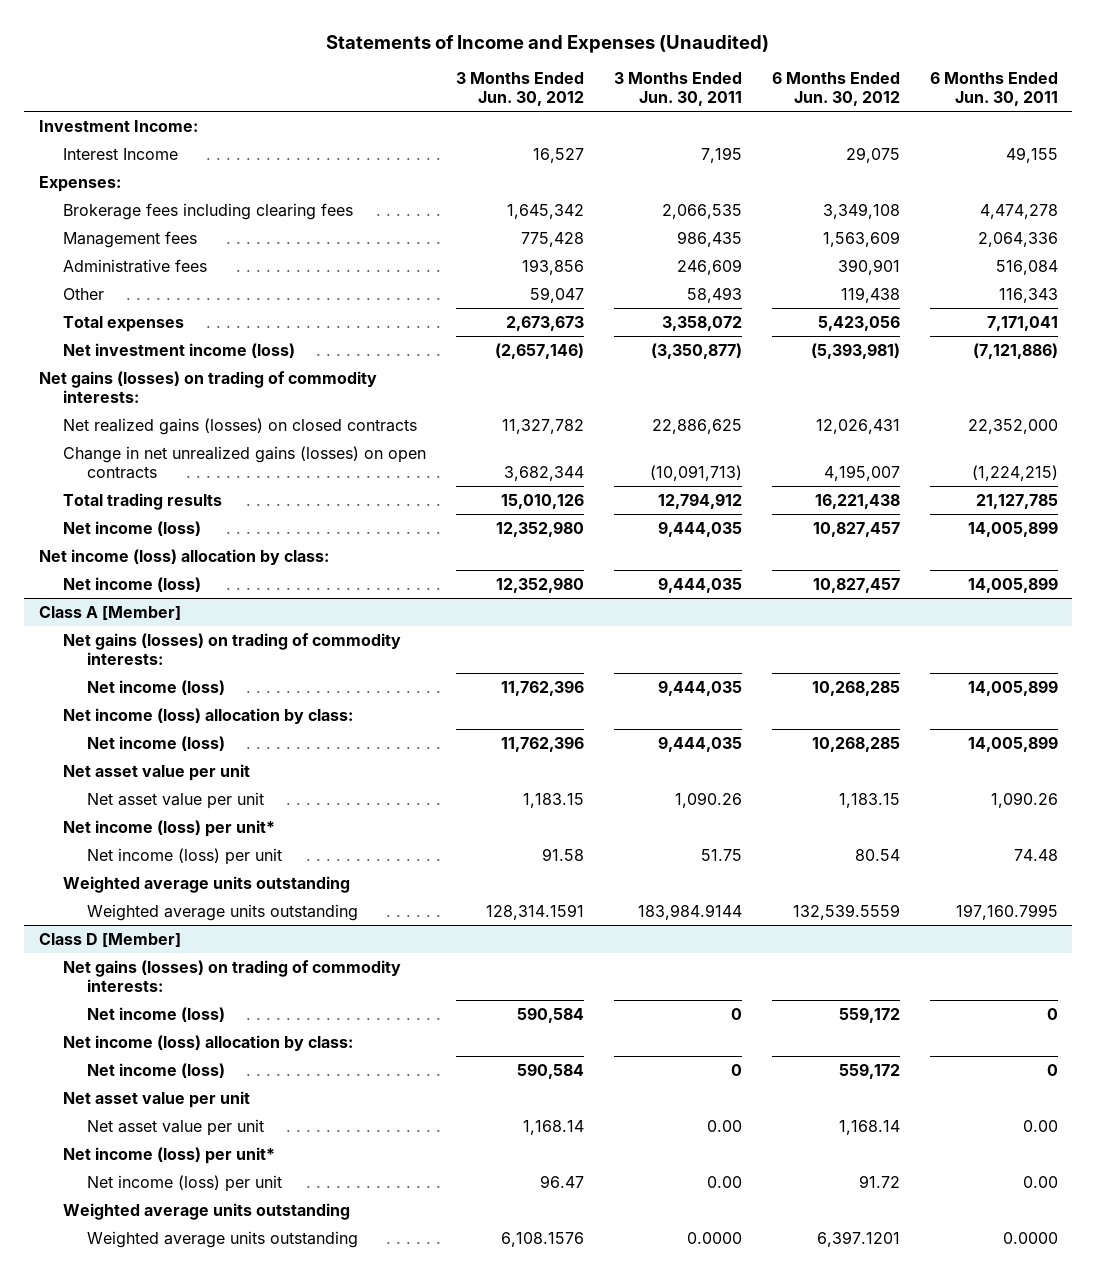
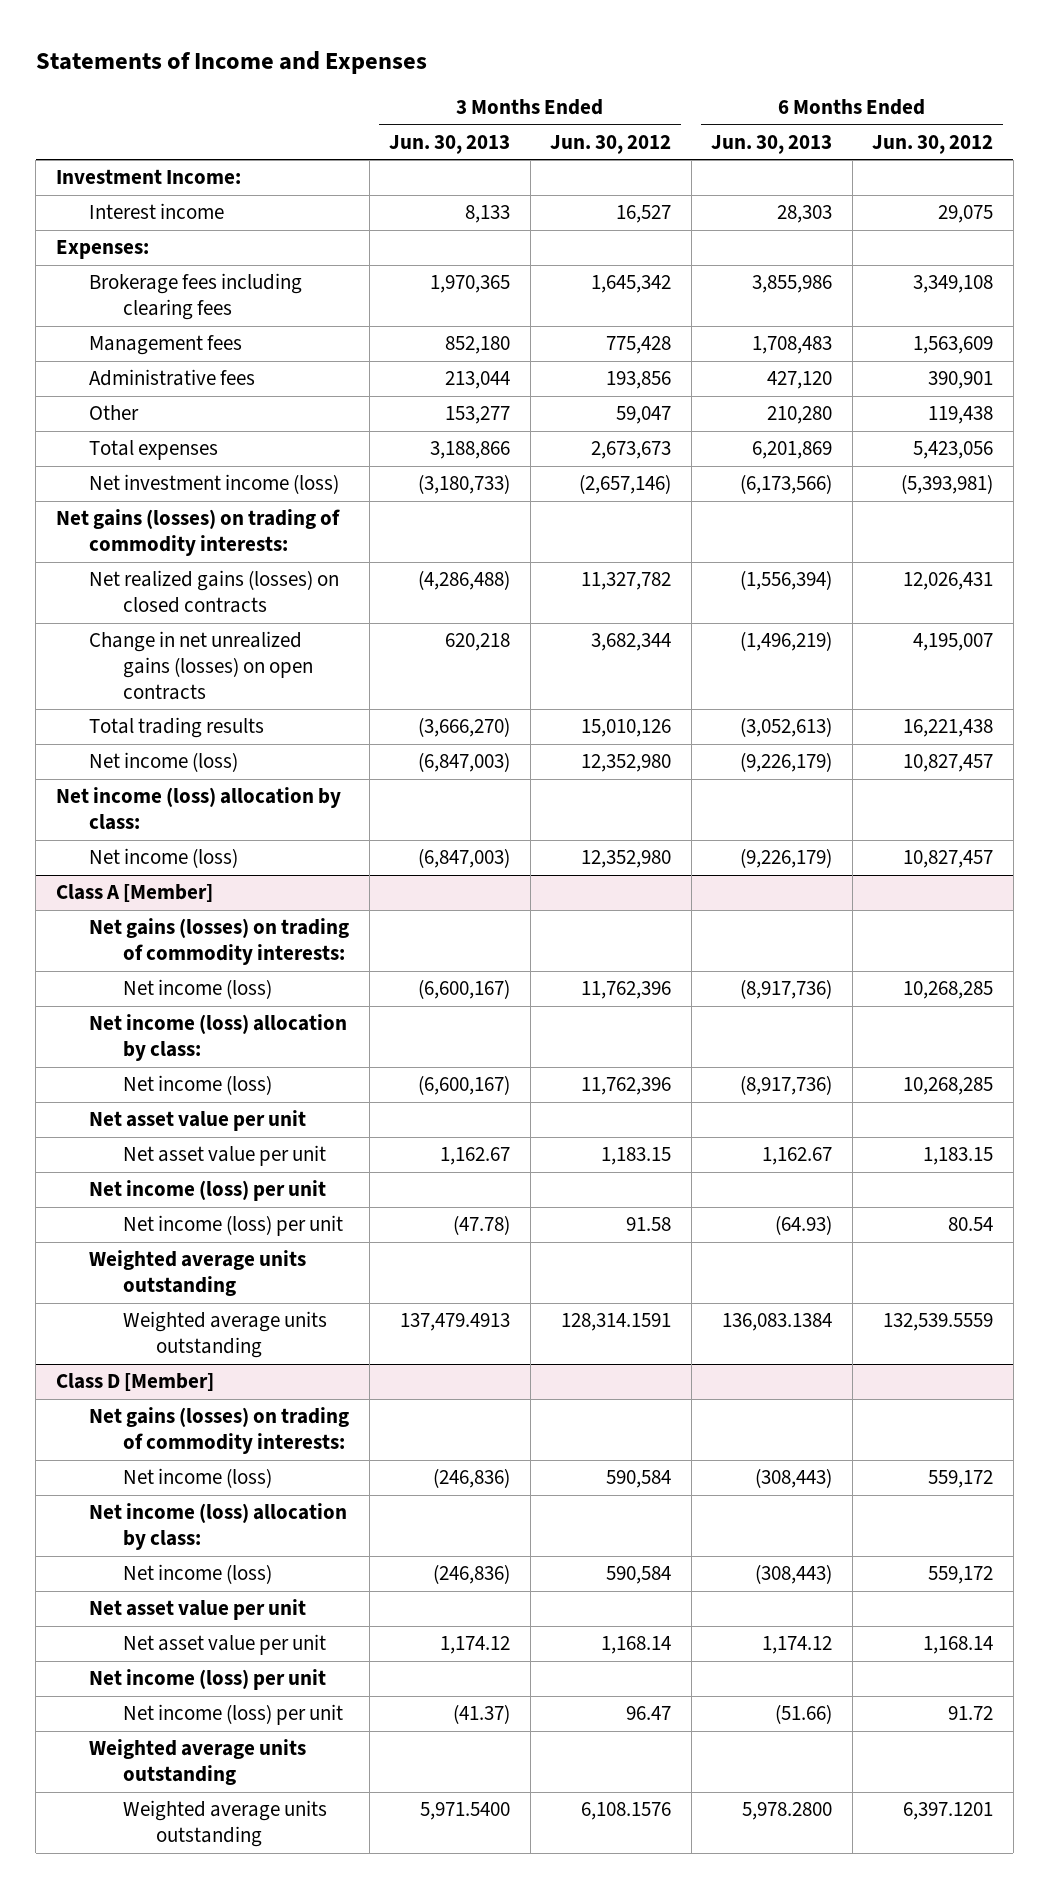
- Statements of Income and Expenses (Unaudited)
+ Statements of Income and Expenses
- | 3 Months Ended Jun. 30, 2012 | 3 Months Ended Jun. 30, 2011 | 6 Months Ended Jun. 30, 2012 | 6 Months Ended Jun. 30, 2011
+ | 3 Months Ended Jun. 30, 2013 | 3 Months Ended Jun. 30, 2012 | 6 Months Ended Jun. 30, 2013 | 6 Months Ended Jun. 30, 2012
- Interest Income | 16,527 | 7,195 | 29,075 | 49,155
+ Interest income | 8,133 | 16,527 | 28,303 | 29,075
@ Class A [Member]
- Net income (loss) per unit*
+ Net income (loss) per unit
@ Class D [Member]
- Net income (loss) per unit*
+ Net income (loss) per unit

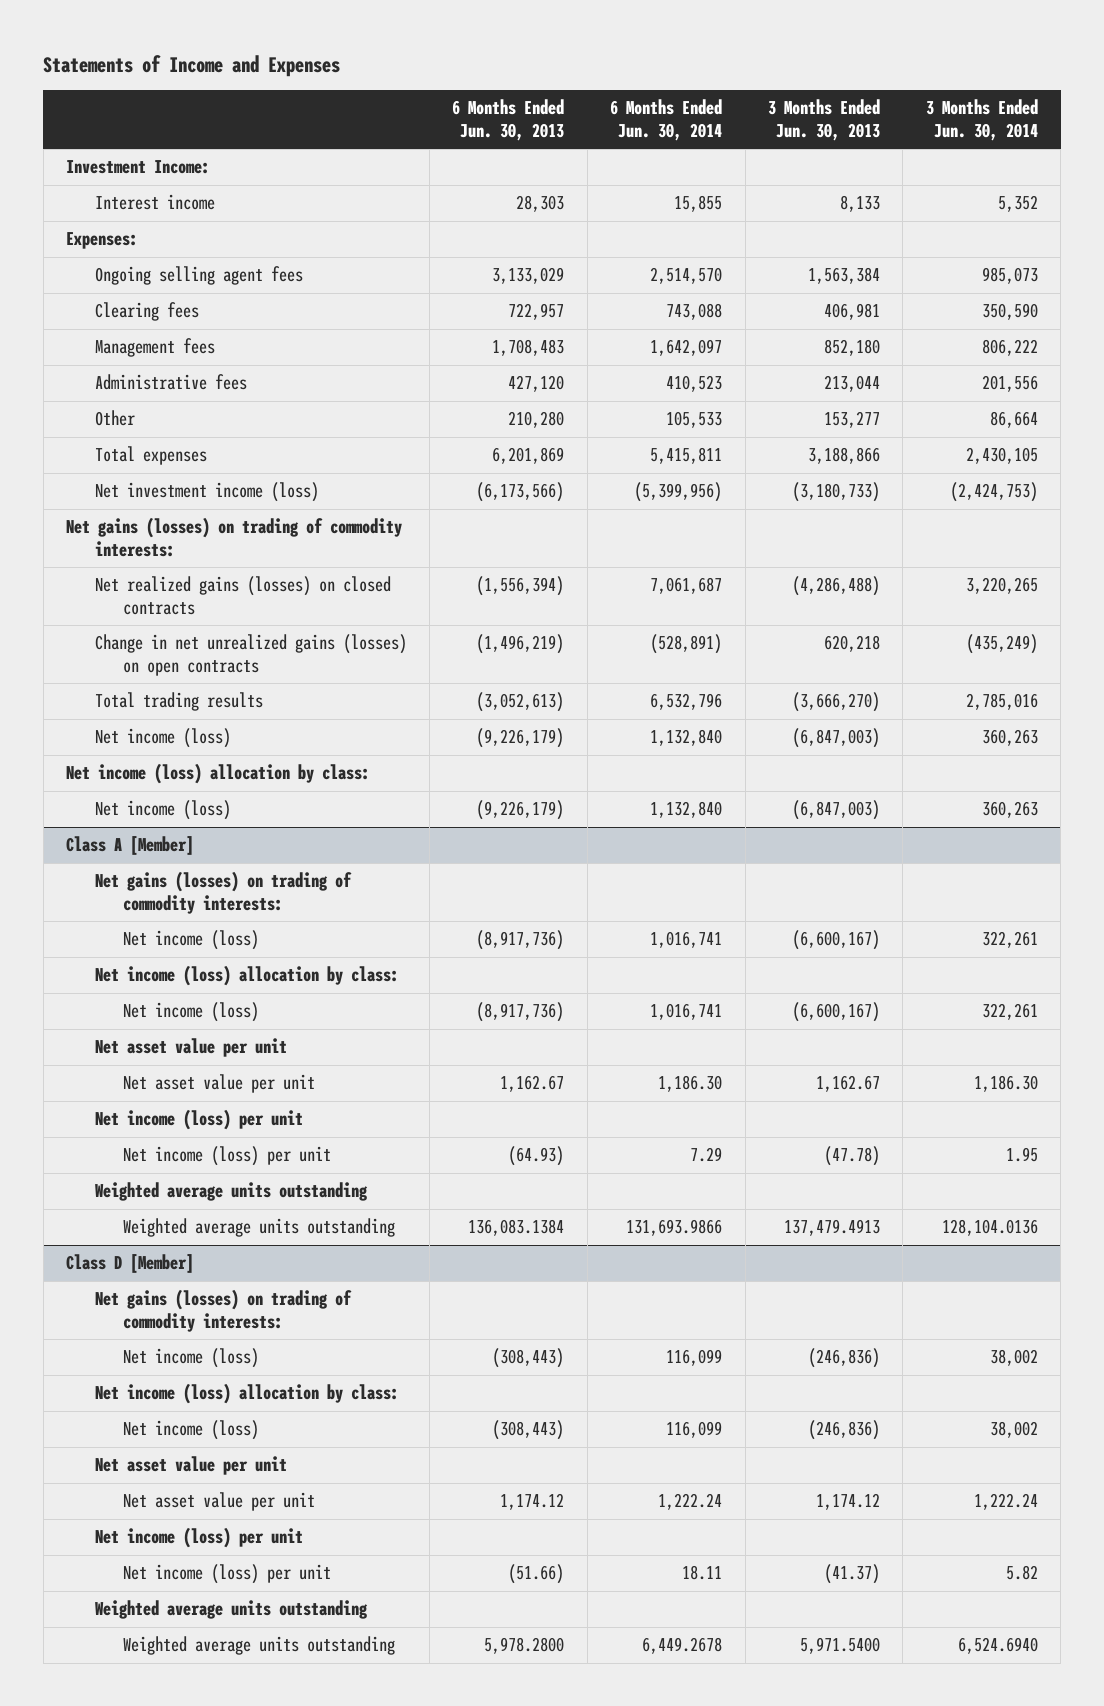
- | 3 Months Ended Jun. 30, 2013 | 3 Months Ended Jun. 30, 2012 | 6 Months Ended Jun. 30, 2013 | 6 Months Ended Jun. 30, 2012
+ | 6 Months Ended Jun. 30, 2013 | 6 Months Ended Jun. 30, 2014 | 3 Months Ended Jun. 30, 2013 | 3 Months Ended Jun. 30, 2014
- Brokerage fees including clearing fees | 1,970,365 | 1,645,342 | 3,855,986 | 3,349,108
+ Ongoing selling agent fees | 3,133,029 | 2,514,570 | 1,563,384 | 985,073
+ Clearing fees | 722,957 | 743,088 | 406,981 | 350,590

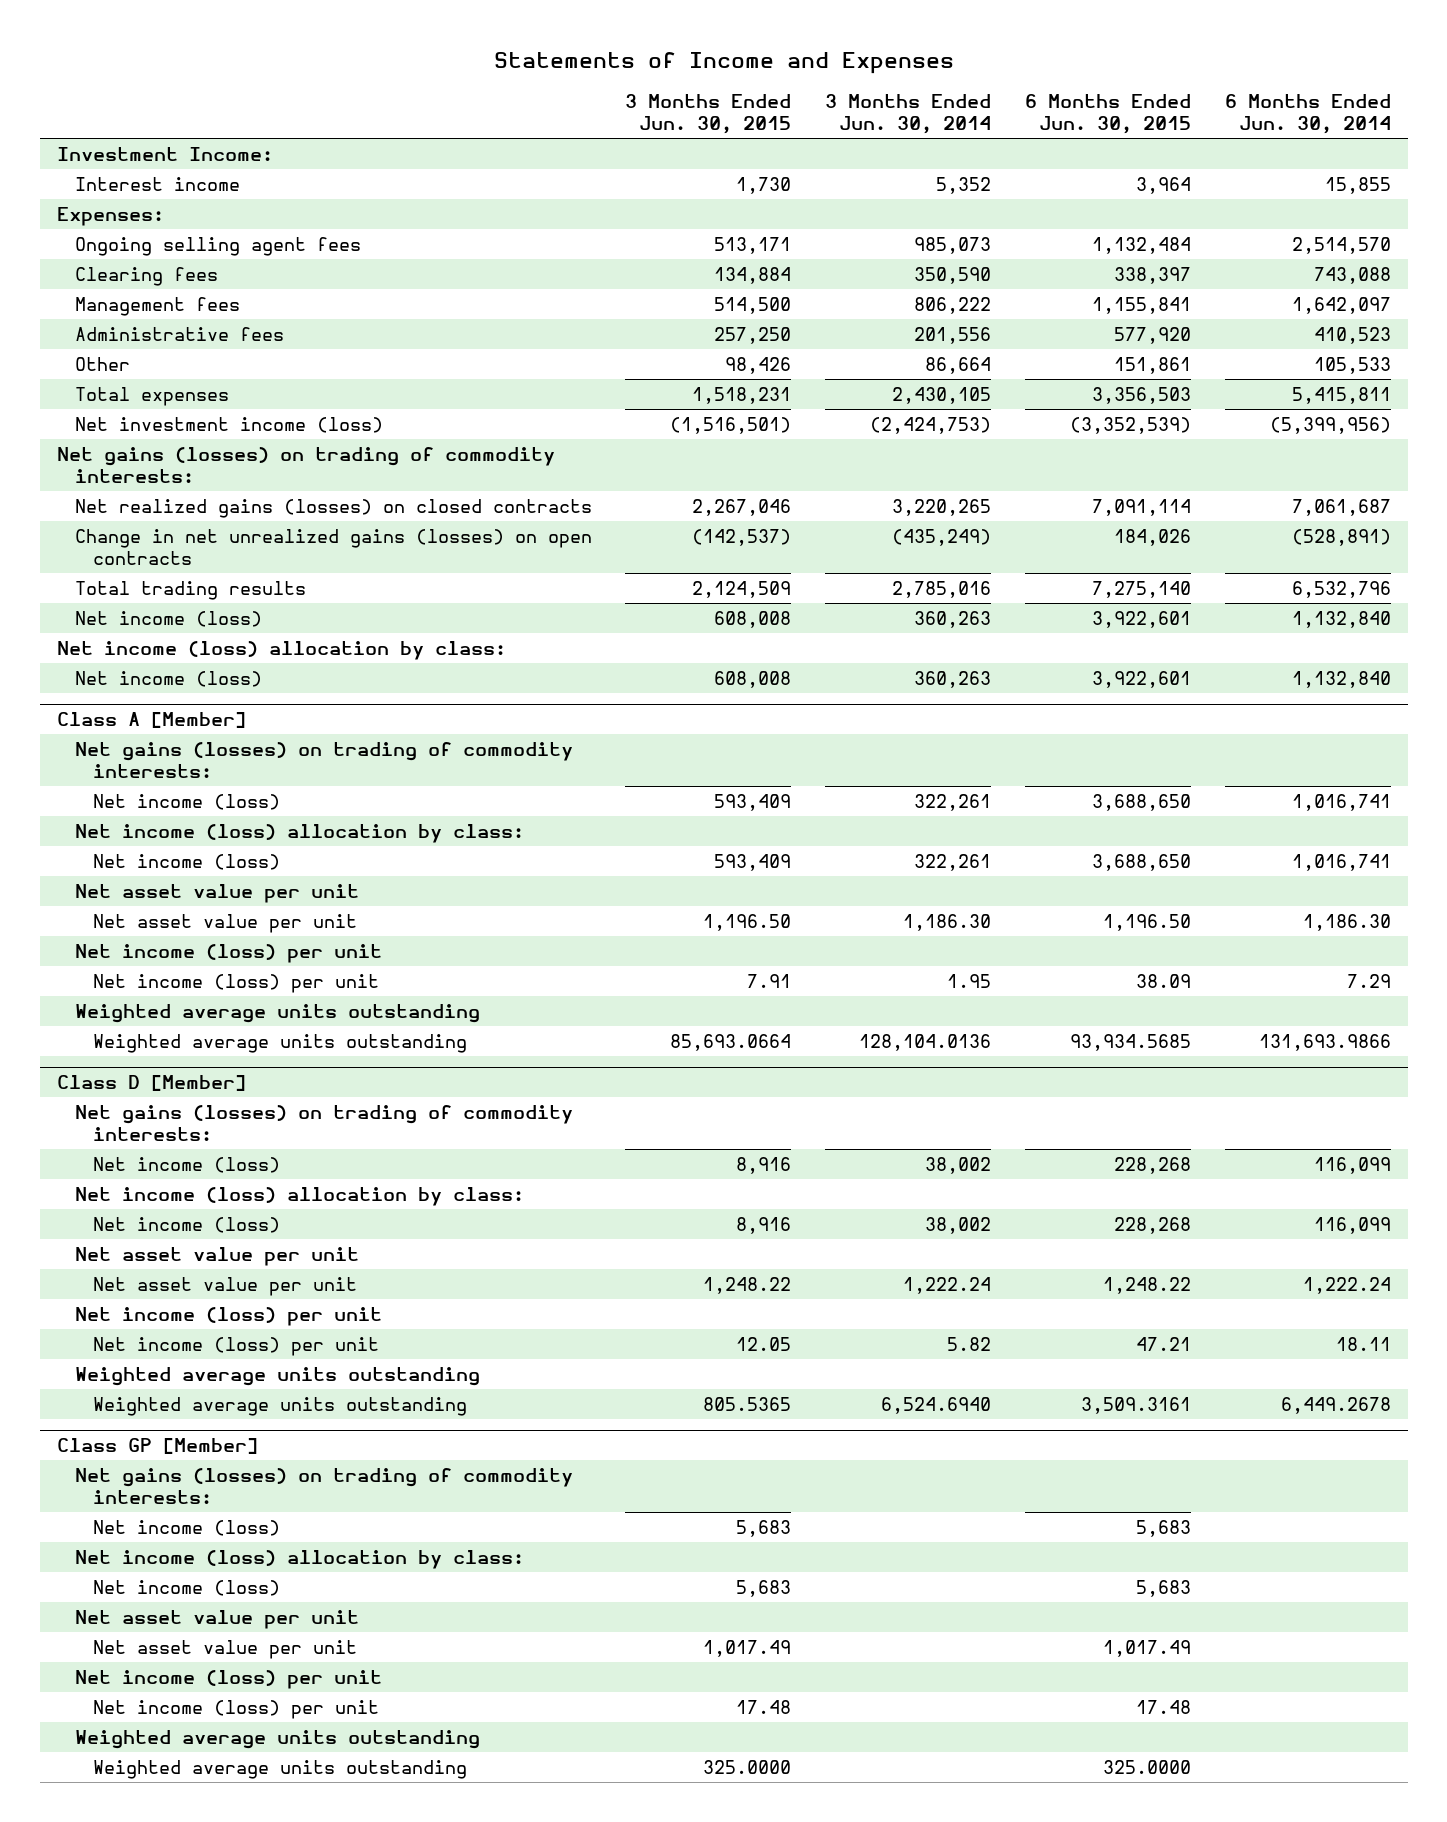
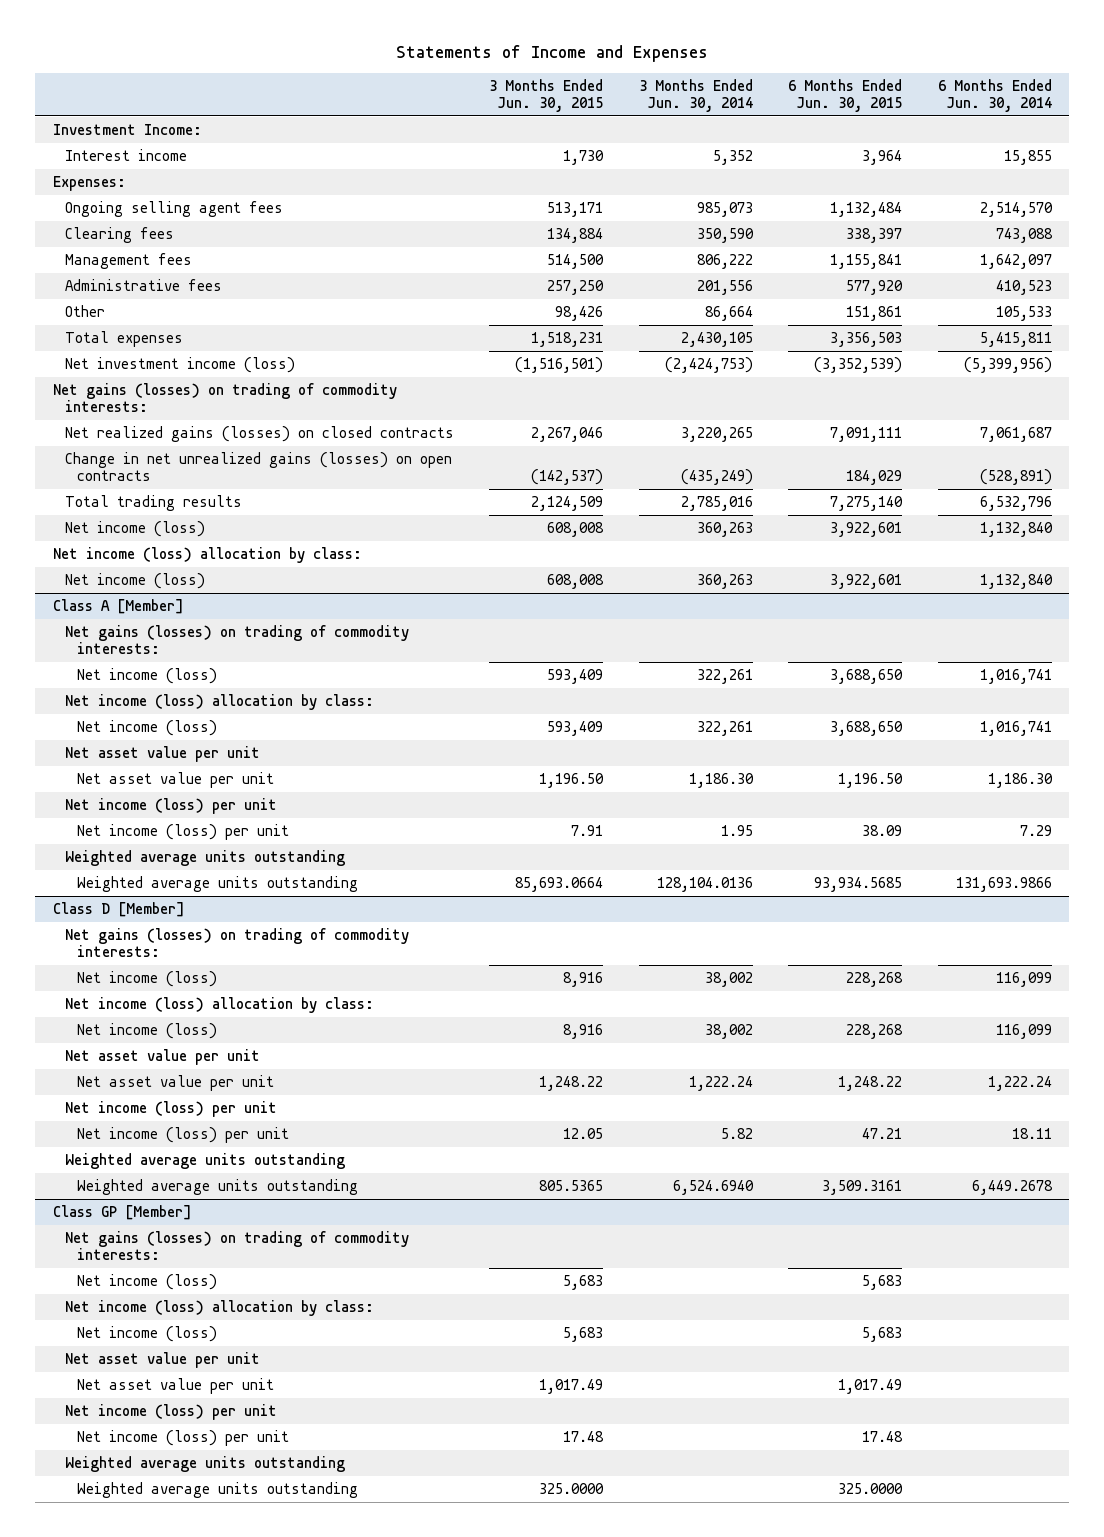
- Net realized gains (losses) on closed contracts | 2,267,046 | 3,220,265 | 7,091,114 | 7,061,687
- Change in net unrealized gains (losses) on open contracts | (142,537) | (435,249) | 184,026 | (528,891)
+ Net realized gains (losses) on closed contracts | 2,267,046 | 3,220,265 | 7,091,111 | 7,061,687
+ Change in net unrealized gains (losses) on open contracts | (142,537) | (435,249) | 184,029 | (528,891)

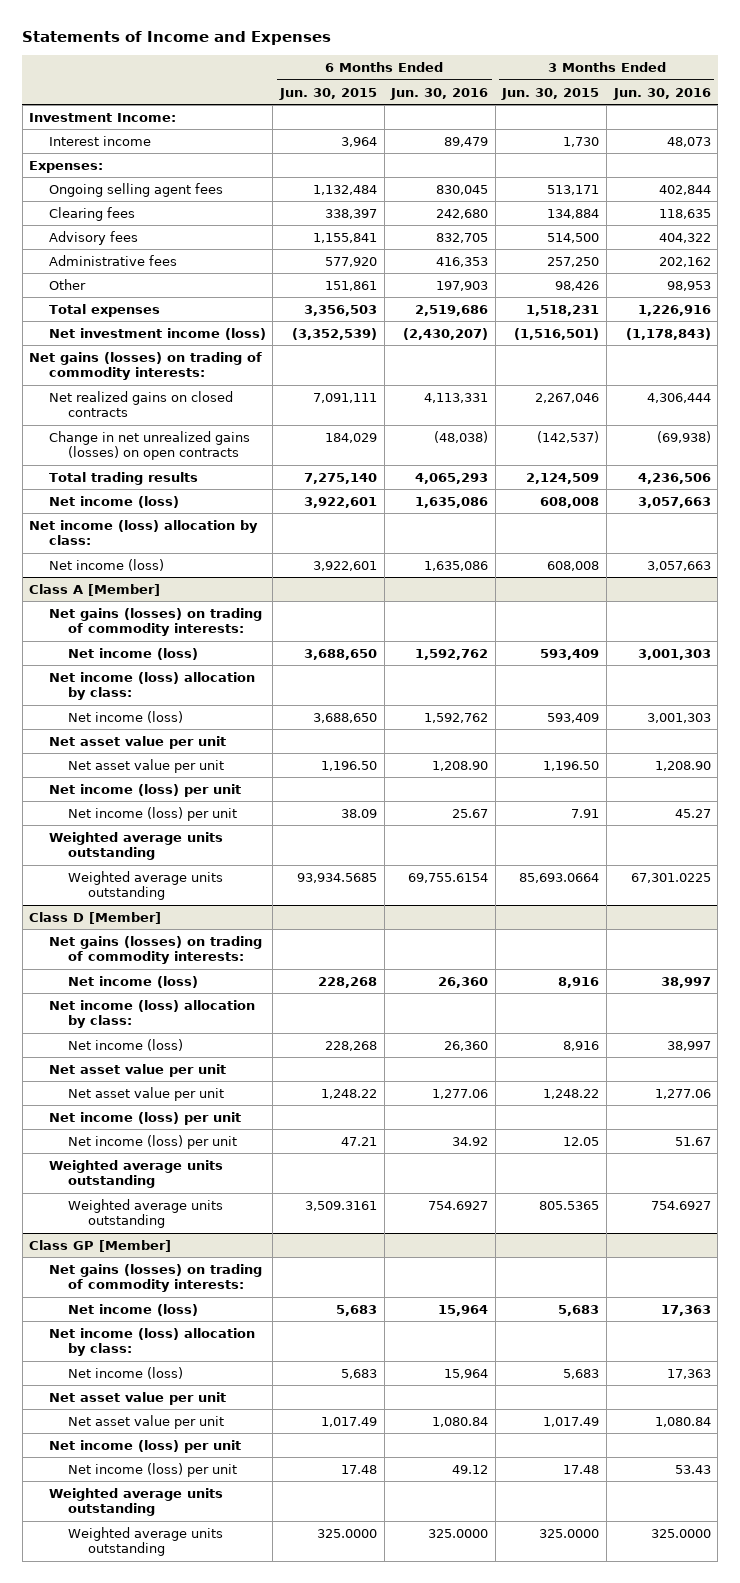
- | 3 Months Ended Jun. 30, 2015 | 3 Months Ended Jun. 30, 2014 | 6 Months Ended Jun. 30, 2015 | 6 Months Ended Jun. 30, 2014
+ | 6 Months Ended Jun. 30, 2015 | 6 Months Ended Jun. 30, 2016 | 3 Months Ended Jun. 30, 2015 | 3 Months Ended Jun. 30, 2016
- Management fees | 514,500 | 806,222 | 1,155,841 | 1,642,097
+ Advisory fees | 1,155,841 | 832,705 | 514,500 | 404,322
- Net realized gains (losses) on closed contracts | 2,267,046 | 3,220,265 | 7,091,111 | 7,061,687
+ Net realized gains on closed contracts | 7,091,111 | 4,113,331 | 2,267,046 | 4,306,444

